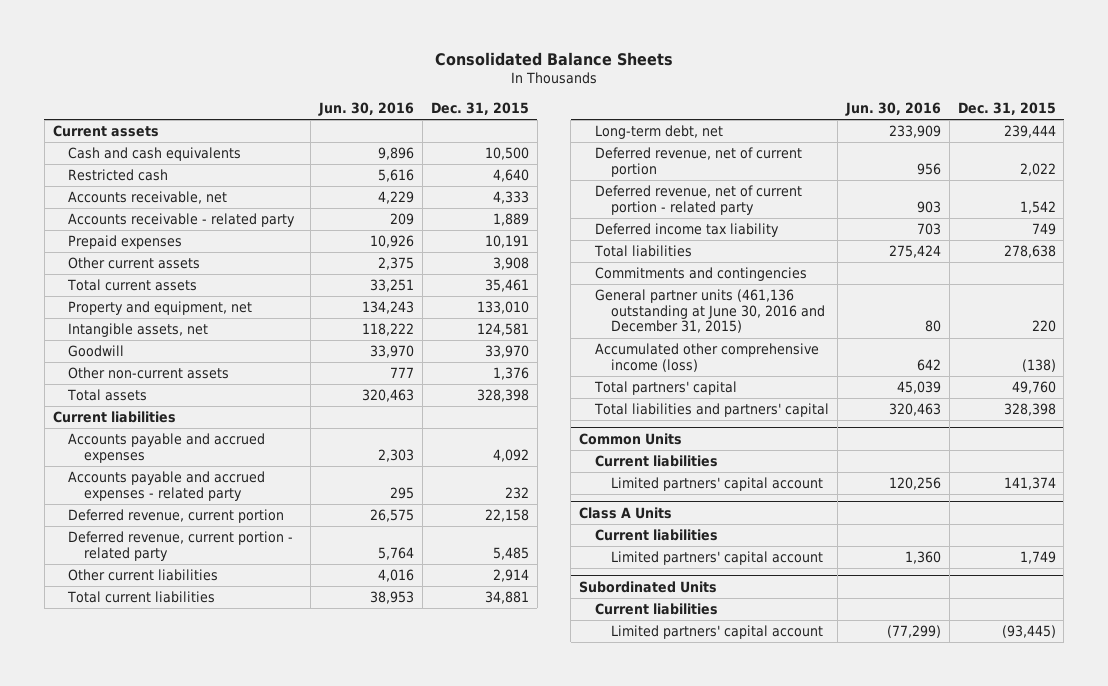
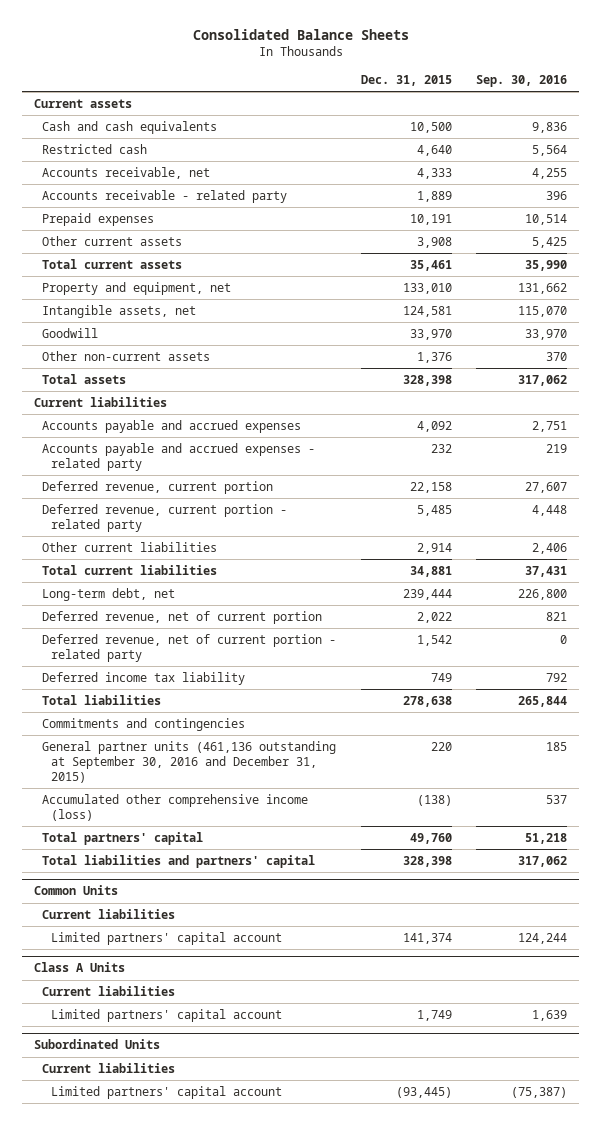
- | Jun. 30, 2016 | Dec. 31, 2015
+ | Dec. 31, 2015 | Sep. 30, 2016
- General partner units (461,136 outstanding at June 30, 2016 and December 31, 2015) | 80 | 220
+ General partner units (461,136 outstanding at September 30, 2016 and December 31, 2015) | 220 | 185

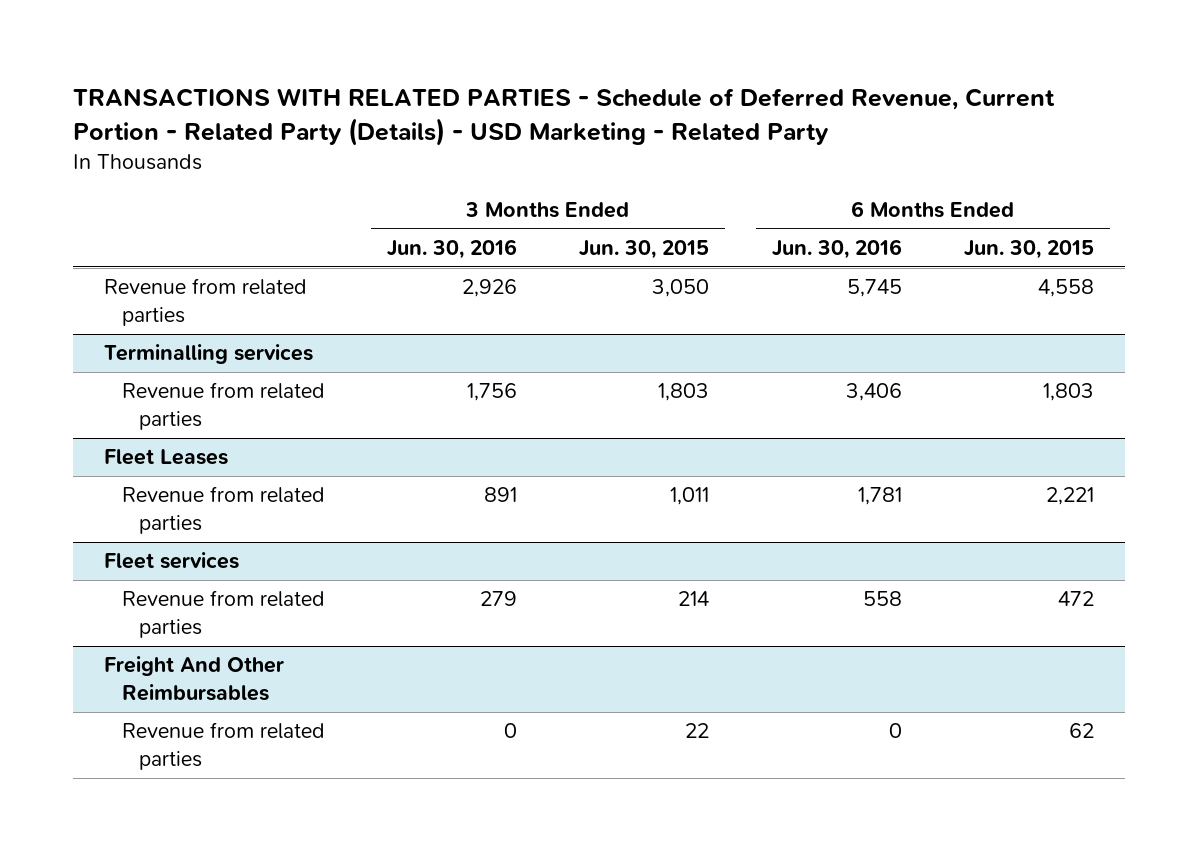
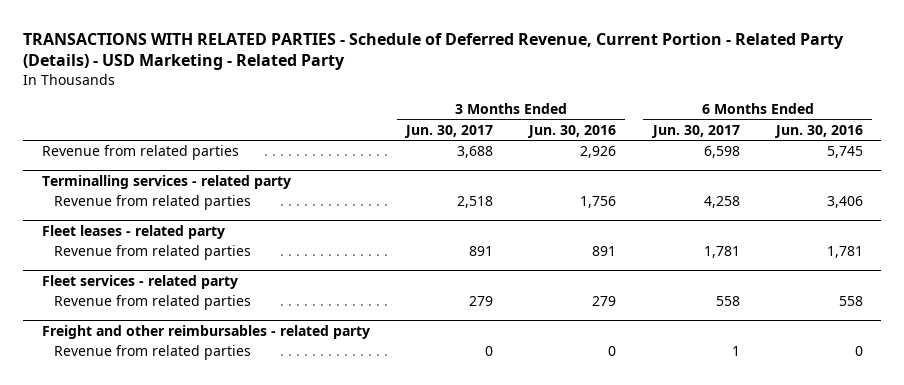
- | 3 Months Ended Jun. 30, 2016 | 3 Months Ended Jun. 30, 2015 | 6 Months Ended Jun. 30, 2016 | 6 Months Ended Jun. 30, 2015
+ | 3 Months Ended Jun. 30, 2017 | 3 Months Ended Jun. 30, 2016 | 6 Months Ended Jun. 30, 2017 | 6 Months Ended Jun. 30, 2016
- Terminalling services
+ Terminalling services - related party
- Fleet Leases
+ Fleet leases - related party
- Fleet services
+ Fleet services - related party
- Freight And Other Reimbursables
+ Freight and other reimbursables - related party

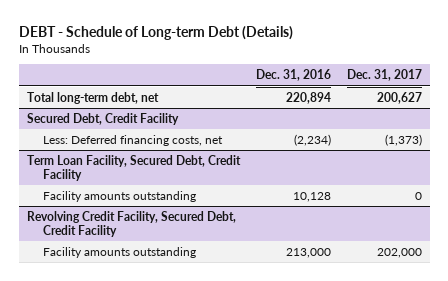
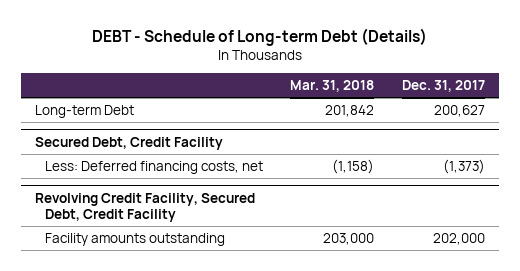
- | Dec. 31, 2016 | Dec. 31, 2017
+ | Mar. 31, 2018 | Dec. 31, 2017
- Total long-term debt, net | 220,894 | 200,627
+ Long-term Debt | 201,842 | 200,627
- Term Loan Facility, Secured Debt, Credit Facility
- Facility amounts outstanding | 10,128 | 0

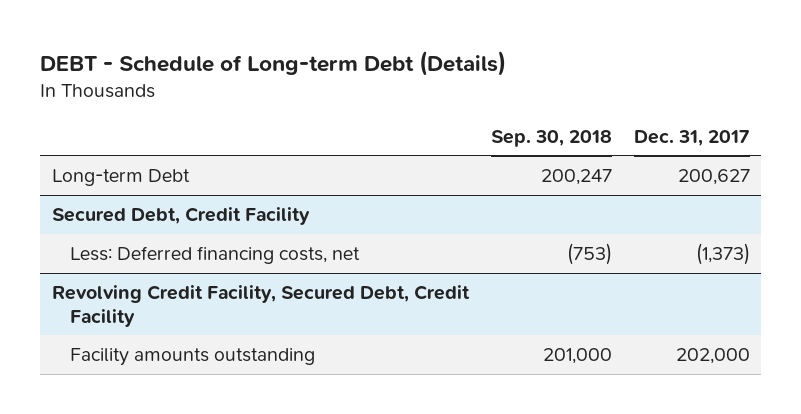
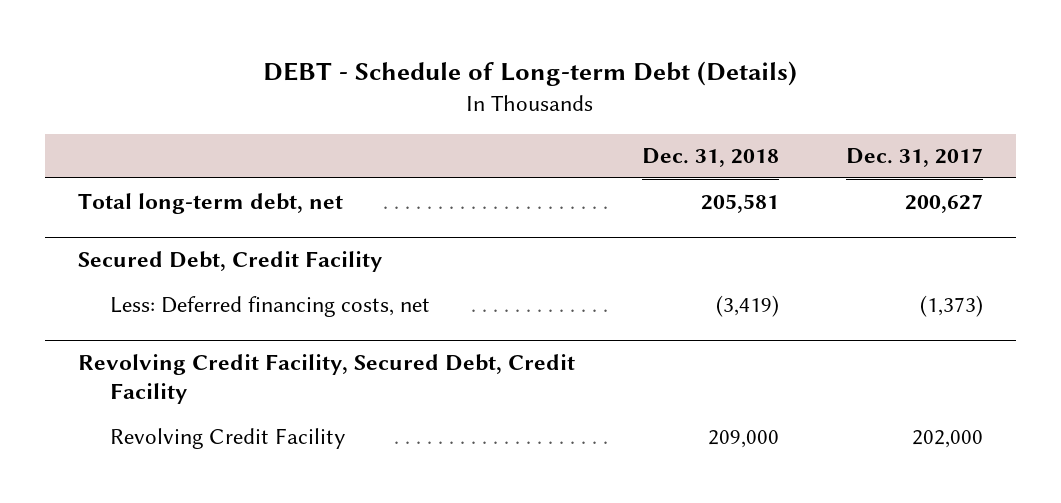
- | Sep. 30, 2018 | Dec. 31, 2017
+ | Dec. 31, 2018 | Dec. 31, 2017
- Long-term Debt | 200,247 | 200,627
+ Total long-term debt, net | 205,581 | 200,627
@ Revolving Credit Facility, Secured Debt, Credit Facility
- Facility amounts outstanding | 201,000 | 202,000
+ Revolving Credit Facility | 209,000 | 202,000

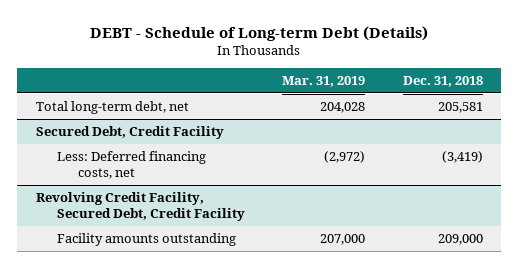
- | Dec. 31, 2018 | Dec. 31, 2017
+ | Mar. 31, 2019 | Dec. 31, 2018
@ Revolving Credit Facility, Secured Debt, Credit Facility
- Revolving Credit Facility | 209,000 | 202,000
+ Facility amounts outstanding | 207,000 | 209,000

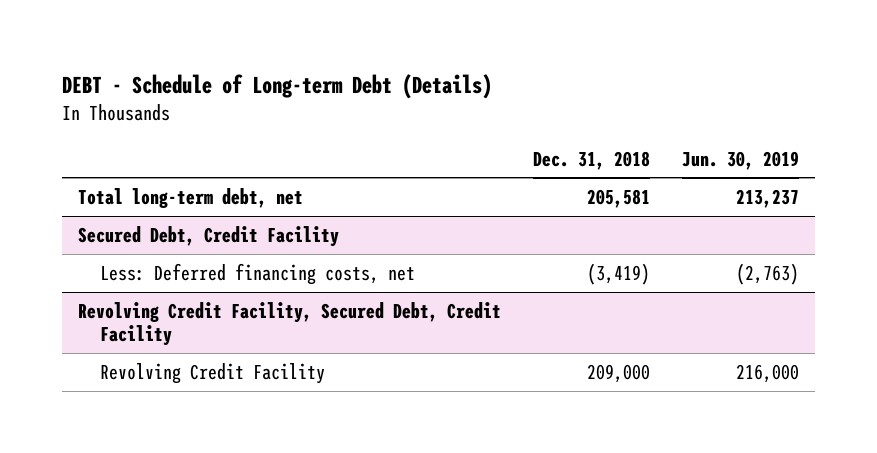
- | Mar. 31, 2019 | Dec. 31, 2018
+ | Dec. 31, 2018 | Jun. 30, 2019
@ Revolving Credit Facility, Secured Debt, Credit Facility
- Facility amounts outstanding | 207,000 | 209,000
+ Revolving Credit Facility | 209,000 | 216,000

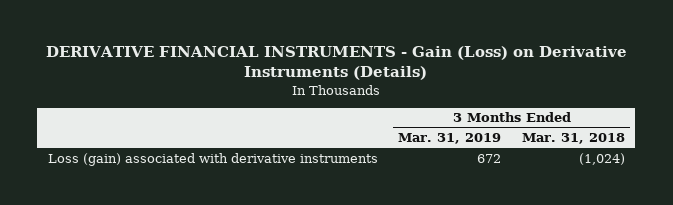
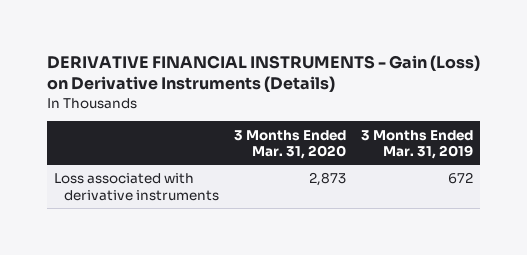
- | 3 Months Ended Mar. 31, 2019 | 3 Months Ended Mar. 31, 2018
+ | 3 Months Ended Mar. 31, 2020 | 3 Months Ended Mar. 31, 2019
- Loss (gain) associated with derivative instruments | 672 | (1,024)
+ Loss associated with derivative instruments | 2,873 | 672

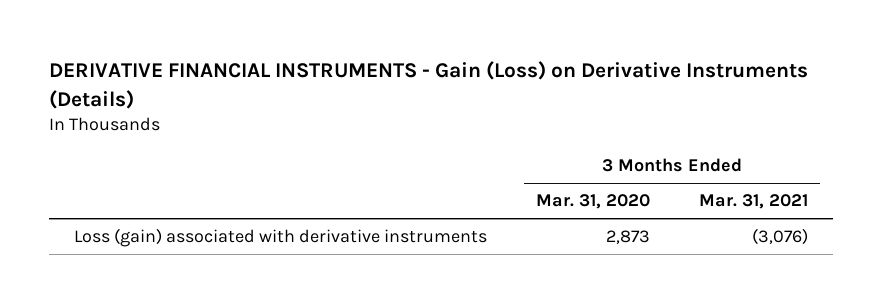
- | 3 Months Ended Mar. 31, 2020 | 3 Months Ended Mar. 31, 2019
+ | 3 Months Ended Mar. 31, 2020 | 3 Months Ended Mar. 31, 2021
- Loss associated with derivative instruments | 2,873 | 672
+ Loss (gain) associated with derivative instruments | 2,873 | (3,076)

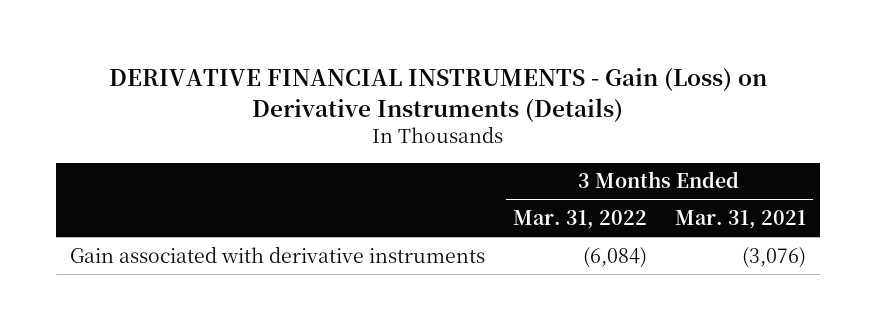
- | 3 Months Ended Mar. 31, 2020 | 3 Months Ended Mar. 31, 2021
+ | 3 Months Ended Mar. 31, 2022 | 3 Months Ended Mar. 31, 2021
- Loss (gain) associated with derivative instruments | 2,873 | (3,076)
+ Gain associated with derivative instruments | (6,084) | (3,076)

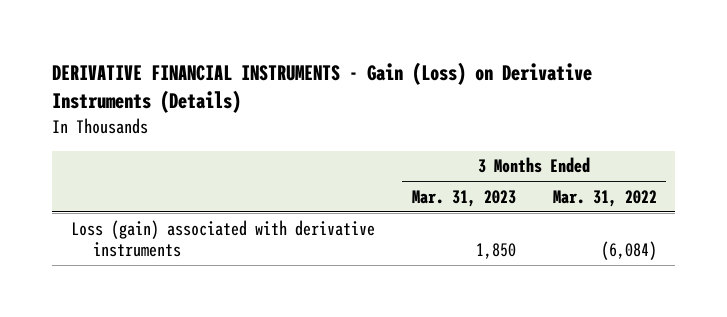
- | 3 Months Ended Mar. 31, 2022 | 3 Months Ended Mar. 31, 2021
+ | 3 Months Ended Mar. 31, 2023 | 3 Months Ended Mar. 31, 2022
- Gain associated with derivative instruments | (6,084) | (3,076)
+ Loss (gain) associated with derivative instruments | 1,850 | (6,084)

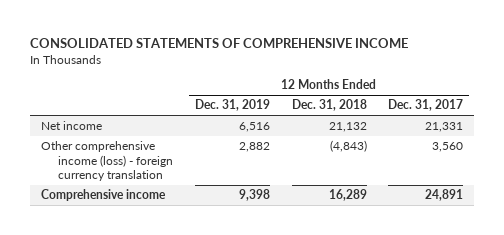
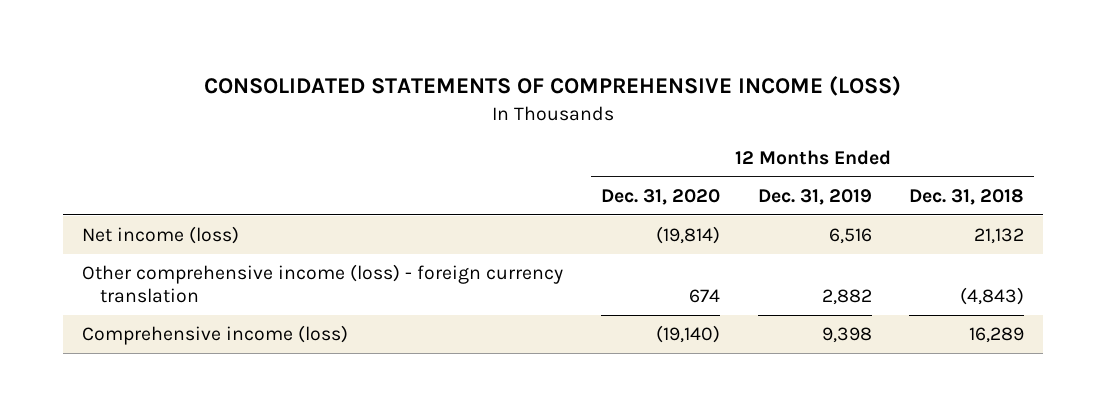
- CONSOLIDATED STATEMENTS OF COMPREHENSIVE INCOME
+ CONSOLIDATED STATEMENTS OF COMPREHENSIVE INCOME (LOSS)
- | 12 Months Ended Dec. 31, 2019 | 12 Months Ended Dec. 31, 2018 | 12 Months Ended Dec. 31, 2017
+ | 12 Months Ended Dec. 31, 2020 | 12 Months Ended Dec. 31, 2019 | 12 Months Ended Dec. 31, 2018
- Net income | 6,516 | 21,132 | 21,331
+ Net income (loss) | (19,814) | 6,516 | 21,132
- Comprehensive income | 9,398 | 16,289 | 24,891
+ Comprehensive income (loss) | (19,140) | 9,398 | 16,289

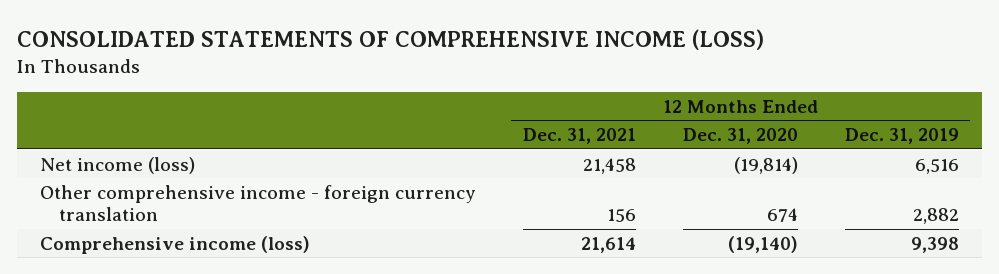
- | 12 Months Ended Dec. 31, 2020 | 12 Months Ended Dec. 31, 2019 | 12 Months Ended Dec. 31, 2018
+ | 12 Months Ended Dec. 31, 2021 | 12 Months Ended Dec. 31, 2020 | 12 Months Ended Dec. 31, 2019
- Other comprehensive income (loss) - foreign currency translation | 674 | 2,882 | (4,843)
+ Other comprehensive income - foreign currency translation | 156 | 674 | 2,882

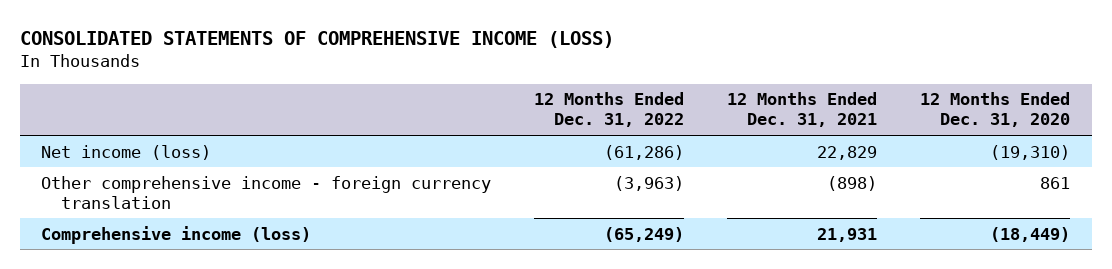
- | 12 Months Ended Dec. 31, 2021 | 12 Months Ended Dec. 31, 2020 | 12 Months Ended Dec. 31, 2019
+ | 12 Months Ended Dec. 31, 2022 | 12 Months Ended Dec. 31, 2021 | 12 Months Ended Dec. 31, 2020
- Net income (loss) | 21,458 | (19,814) | 6,516
- Other comprehensive income - foreign currency translation | 156 | 674 | 2,882
- Comprehensive income (loss) | 21,614 | (19,140) | 9,398
+ Net income (loss) | (61,286) | 22,829 | (19,310)
+ Other comprehensive income - foreign currency translation | (3,963) | (898) | 861
+ Comprehensive income (loss) | (65,249) | 21,931 | (18,449)

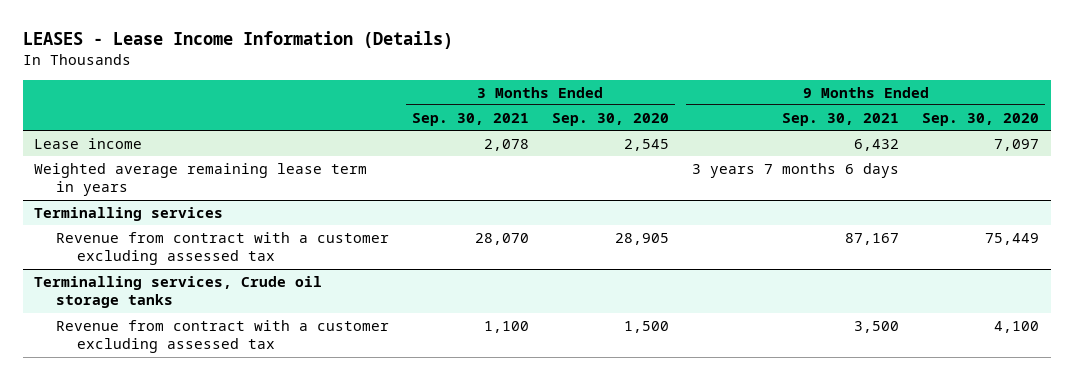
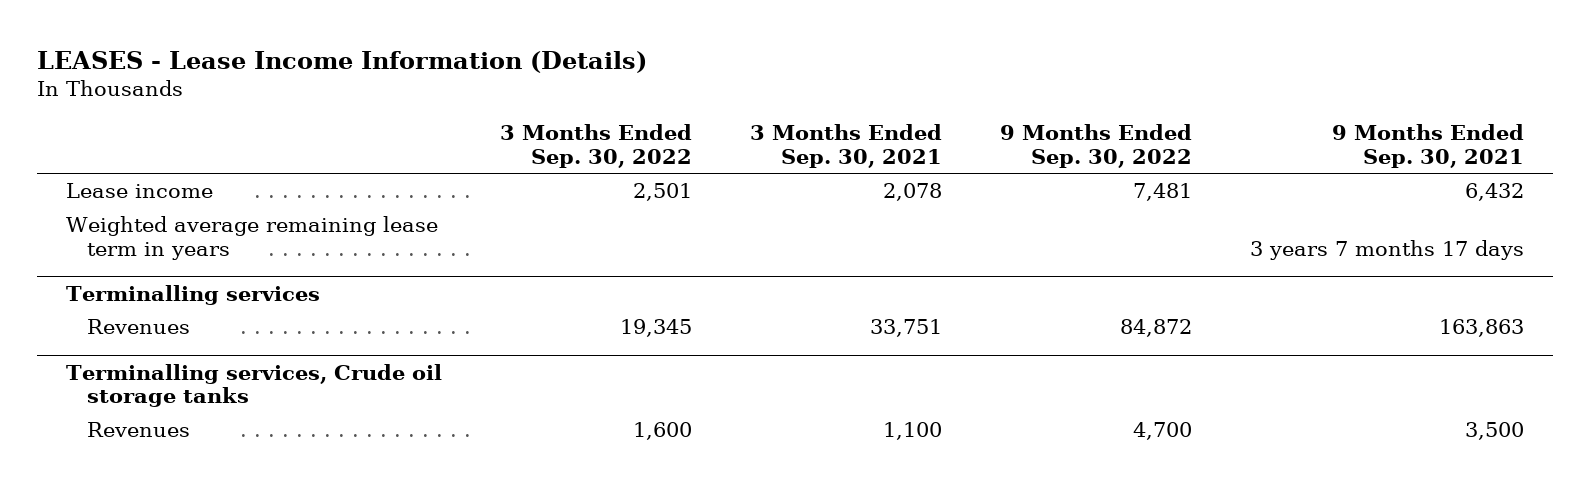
- | 3 Months Ended Sep. 30, 2021 | 3 Months Ended Sep. 30, 2020 | 9 Months Ended Sep. 30, 2021 | 9 Months Ended Sep. 30, 2020
+ | 3 Months Ended Sep. 30, 2022 | 3 Months Ended Sep. 30, 2021 | 9 Months Ended Sep. 30, 2022 | 9 Months Ended Sep. 30, 2021
- Weighted average remaining lease term in years | | | 3 years 7 months 6 days |
+ Weighted average remaining lease term in years | | | | 3 years 7 months 17 days
@ Terminalling services
- Revenue from contract with a customer excluding assessed tax | 28,070 | 28,905 | 87,167 | 75,449
+ Revenues | 19,345 | 33,751 | 84,872 | 163,863
@ Terminalling services, Crude oil storage tanks
- Revenue from contract with a customer excluding assessed tax | 1,100 | 1,500 | 3,500 | 4,100
+ Revenues | 1,600 | 1,100 | 4,700 | 3,500

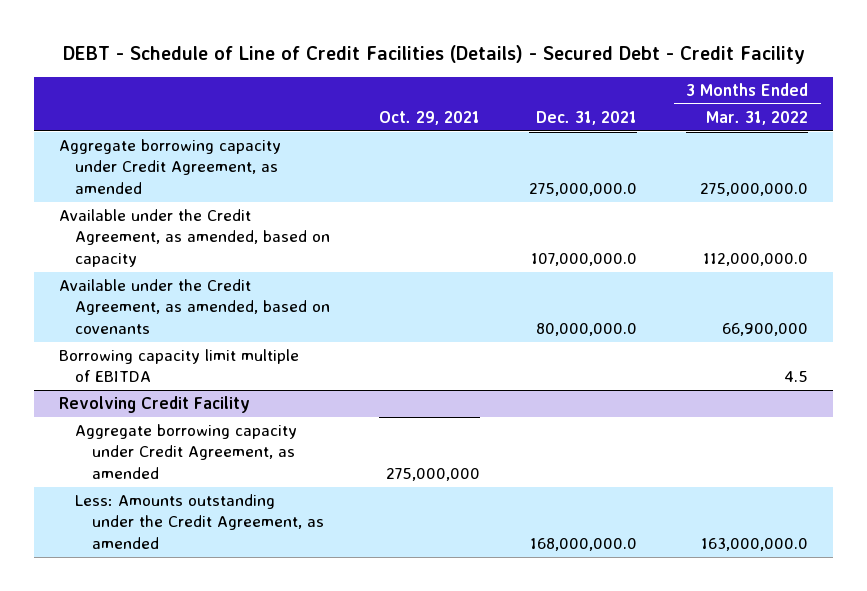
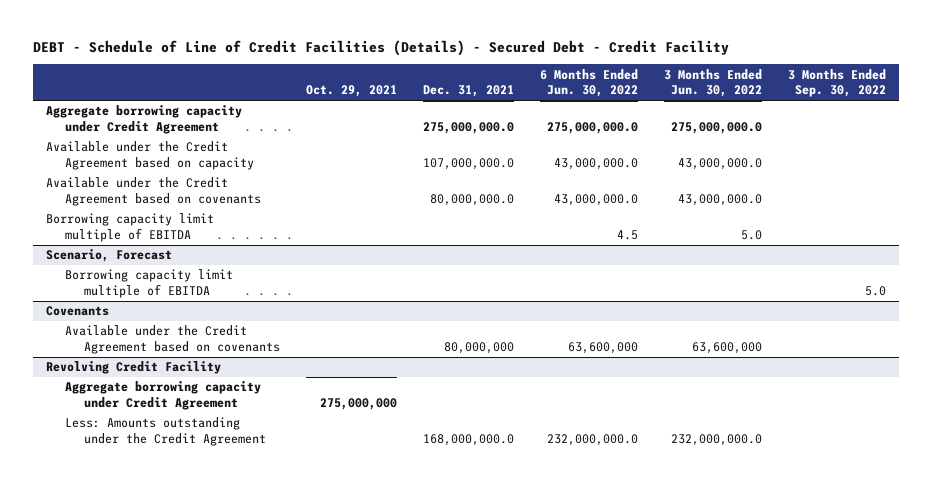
- | Oct. 29, 2021 | Dec. 31, 2021 | 3 Months Ended Mar. 31, 2022
+ | Oct. 29, 2021 | Dec. 31, 2021 | 6 Months Ended Jun. 30, 2022 | 3 Months Ended Jun. 30, 2022 | 3 Months Ended Sep. 30, 2022
- Aggregate borrowing capacity under Credit Agreement, as amended | | 275,000,000.0 | 275,000,000.0
- Available under the Credit Agreement, as amended, based on capacity | | 107,000,000.0 | 112,000,000.0
- Available under the Credit Agreement, as amended, based on covenants | | 80,000,000.0 | 66,900,000
+ Aggregate borrowing capacity under Credit Agreement | | 275,000,000.0 | 275,000,000.0 | 275,000,000.0 |
+ Available under the Credit Agreement based on capacity | | 107,000,000.0 | 43,000,000.0 | 43,000,000.0 |
+ Available under the Credit Agreement based on covenants | | 80,000,000.0 | 43,000,000.0 | 43,000,000.0 |
+ Scenario, Forecast
+ Borrowing capacity limit multiple of EBITDA | | | | | 5.0
+ Covenants
+ Available under the Credit Agreement based on covenants | | 80,000,000 | 63,600,000 | 63,600,000 |
@ Revolving Credit Facility
- Aggregate borrowing capacity under Credit Agreement, as amended | 275,000,000 | |
- Less: Amounts outstanding under the Credit Agreement, as amended | | 168,000,000.0 | 163,000,000.0
+ Aggregate borrowing capacity under Credit Agreement | 275,000,000 | | | |
+ Less: Amounts outstanding under the Credit Agreement | | 168,000,000.0 | 232,000,000.0 | 232,000,000.0 |

